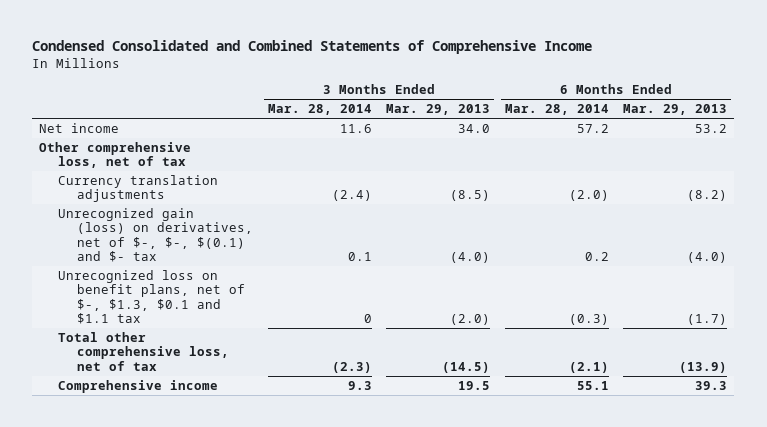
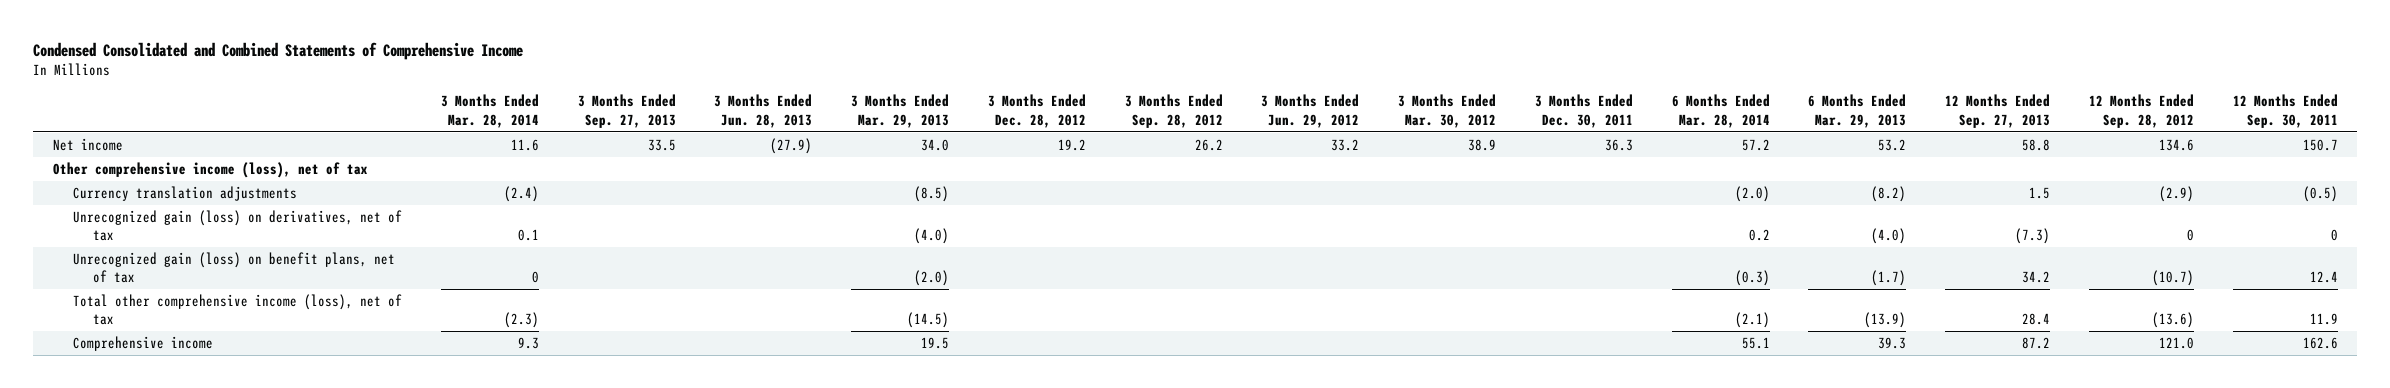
- | 3 Months Ended Mar. 28, 2014 | 3 Months Ended Mar. 29, 2013 | 6 Months Ended Mar. 28, 2014 | 6 Months Ended Mar. 29, 2013
+ | 3 Months Ended Mar. 28, 2014 | 3 Months Ended Sep. 27, 2013 | 3 Months Ended Jun. 28, 2013 | 3 Months Ended Mar. 29, 2013 | 3 Months Ended Dec. 28, 2012 | 3 Months Ended Sep. 28, 2012 | 3 Months Ended Jun. 29, 2012 | 3 Months Ended Mar. 30, 2012 | 3 Months Ended Dec. 30, 2011 | 6 Months Ended Mar. 28, 2014 | 6 Months Ended Mar. 29, 2013 | 12 Months Ended Sep. 27, 2013 | 12 Months Ended Sep. 28, 2012 | 12 Months Ended Sep. 30, 2011
- Other comprehensive loss, net of tax
+ Other comprehensive income (loss), net of tax
- Unrecognized gain (loss) on derivatives, net of $-, $-, $(0.1) and $- tax | 0.1 | (4.0) | 0.2 | (4.0)
- Unrecognized loss on benefit plans, net of $-, $1.3, $0.1 and $1.1 tax | 0 | (2.0) | (0.3) | (1.7)
- Total other comprehensive loss, net of tax | (2.3) | (14.5) | (2.1) | (13.9)
+ Unrecognized gain (loss) on derivatives, net of tax | 0.1 | | | (4.0) | | | | | | 0.2 | (4.0) | (7.3) | 0 | 0
+ Unrecognized gain (loss) on benefit plans, net of tax | 0 | | | (2.0) | | | | | | (0.3) | (1.7) | 34.2 | (10.7) | 12.4
+ Total other comprehensive income (loss), net of tax | (2.3) | | | (14.5) | | | | | | (2.1) | (13.9) | 28.4 | (13.6) | 11.9

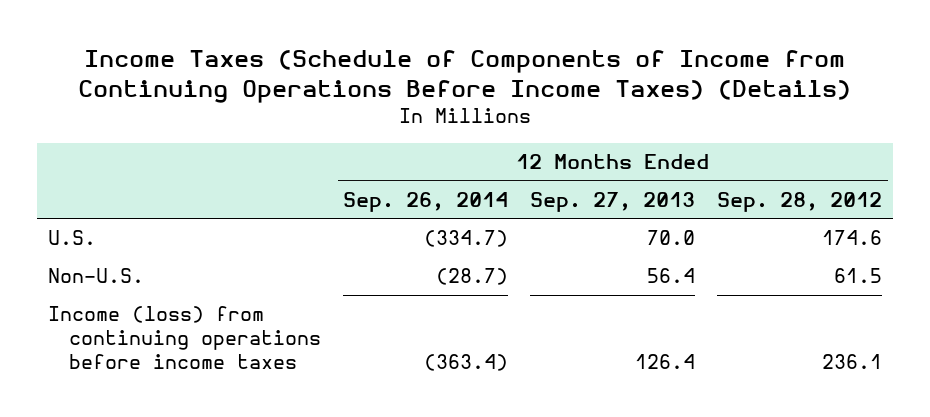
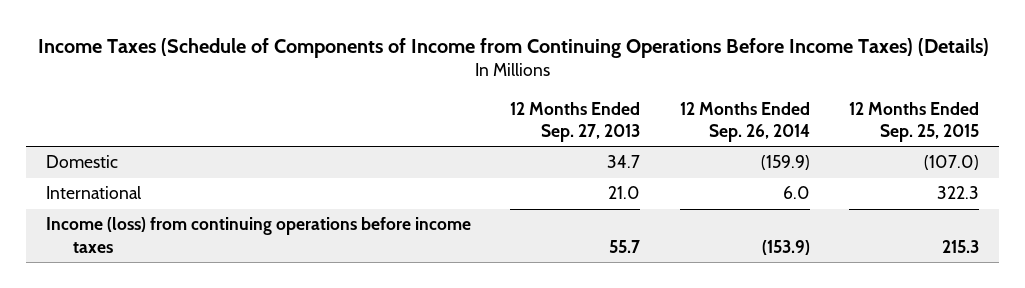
- | 12 Months Ended Sep. 26, 2014 | 12 Months Ended Sep. 27, 2013 | 12 Months Ended Sep. 28, 2012
+ | 12 Months Ended Sep. 27, 2013 | 12 Months Ended Sep. 26, 2014 | 12 Months Ended Sep. 25, 2015
- U.S. | (334.7) | 70.0 | 174.6
- Non-U.S. | (28.7) | 56.4 | 61.5
- Income (loss) from continuing operations before income taxes | (363.4) | 126.4 | 236.1
+ Domestic | 34.7 | (159.9) | (107.0)
+ International | 21.0 | 6.0 | 322.3
+ Income (loss) from continuing operations before income taxes | 55.7 | (153.9) | 215.3

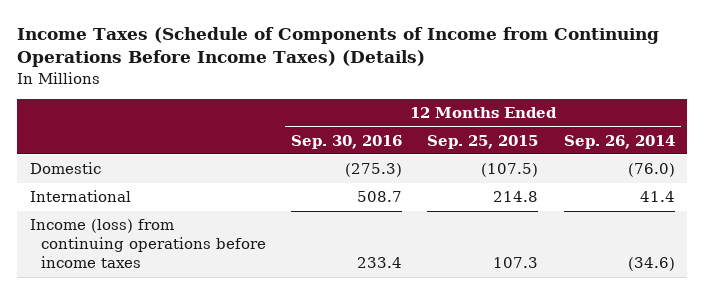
- | 12 Months Ended Sep. 27, 2013 | 12 Months Ended Sep. 26, 2014 | 12 Months Ended Sep. 25, 2015
+ | 12 Months Ended Sep. 30, 2016 | 12 Months Ended Sep. 25, 2015 | 12 Months Ended Sep. 26, 2014
- Domestic | 34.7 | (159.9) | (107.0)
- International | 21.0 | 6.0 | 322.3
- Income (loss) from continuing operations before income taxes | 55.7 | (153.9) | 215.3
+ Domestic | (275.3) | (107.5) | (76.0)
+ International | 508.7 | 214.8 | 41.4
+ Income (loss) from continuing operations before income taxes | 233.4 | 107.3 | (34.6)

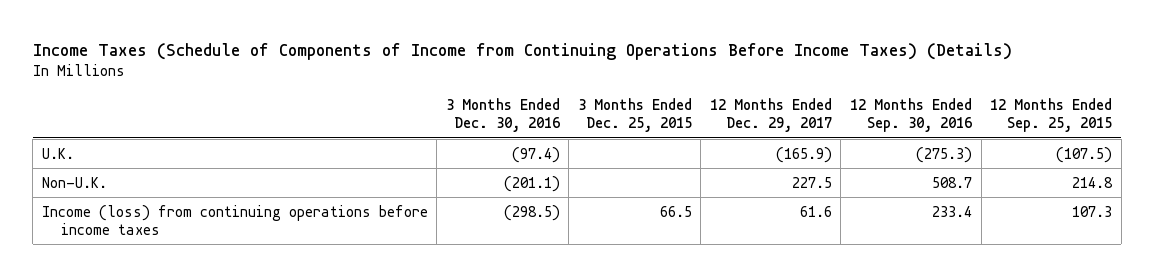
- | 12 Months Ended Sep. 30, 2016 | 12 Months Ended Sep. 25, 2015 | 12 Months Ended Sep. 26, 2014
+ | 3 Months Ended Dec. 30, 2016 | 3 Months Ended Dec. 25, 2015 | 12 Months Ended Dec. 29, 2017 | 12 Months Ended Sep. 30, 2016 | 12 Months Ended Sep. 25, 2015
- Domestic | (275.3) | (107.5) | (76.0)
- International | 508.7 | 214.8 | 41.4
+ U.K. | (97.4) | | (165.9) | (275.3) | (107.5)
+ Non-U.K. | (201.1) | | 227.5 | 508.7 | 214.8

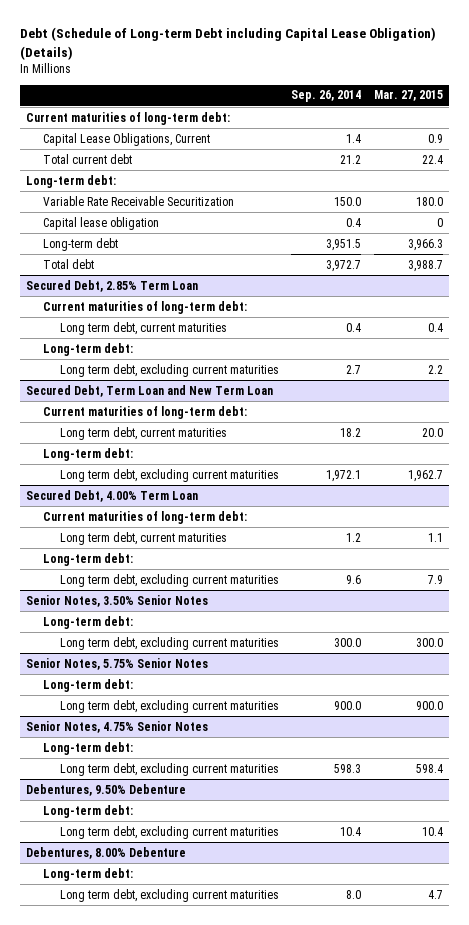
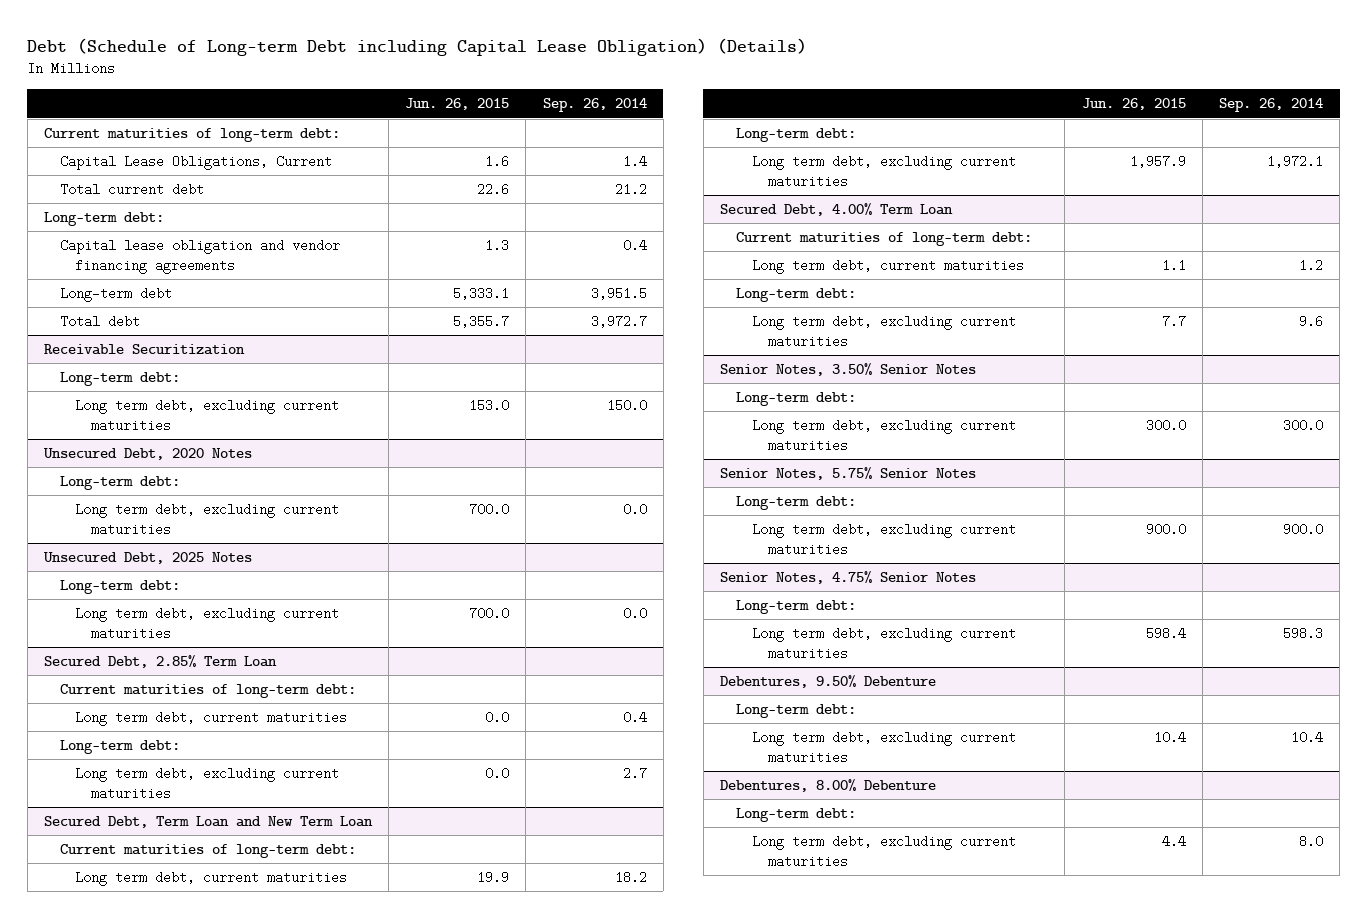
- | Sep. 26, 2014 | Mar. 27, 2015
+ | Jun. 26, 2015 | Sep. 26, 2014
- Variable Rate Receivable Securitization | 150.0 | 180.0
- Capital lease obligation | 0.4 | 0
+ Capital lease obligation and vendor financing agreements | 1.3 | 0.4
+ Receivable Securitization
+ Long-term debt:
+ Long term debt, excluding current maturities | 153.0 | 150.0
+ Unsecured Debt, 2020 Notes
+ Long-term debt:
+ Long term debt, excluding current maturities | 700.0 | 0.0
+ Unsecured Debt, 2025 Notes
+ Long-term debt:
+ Long term debt, excluding current maturities | 700.0 | 0.0

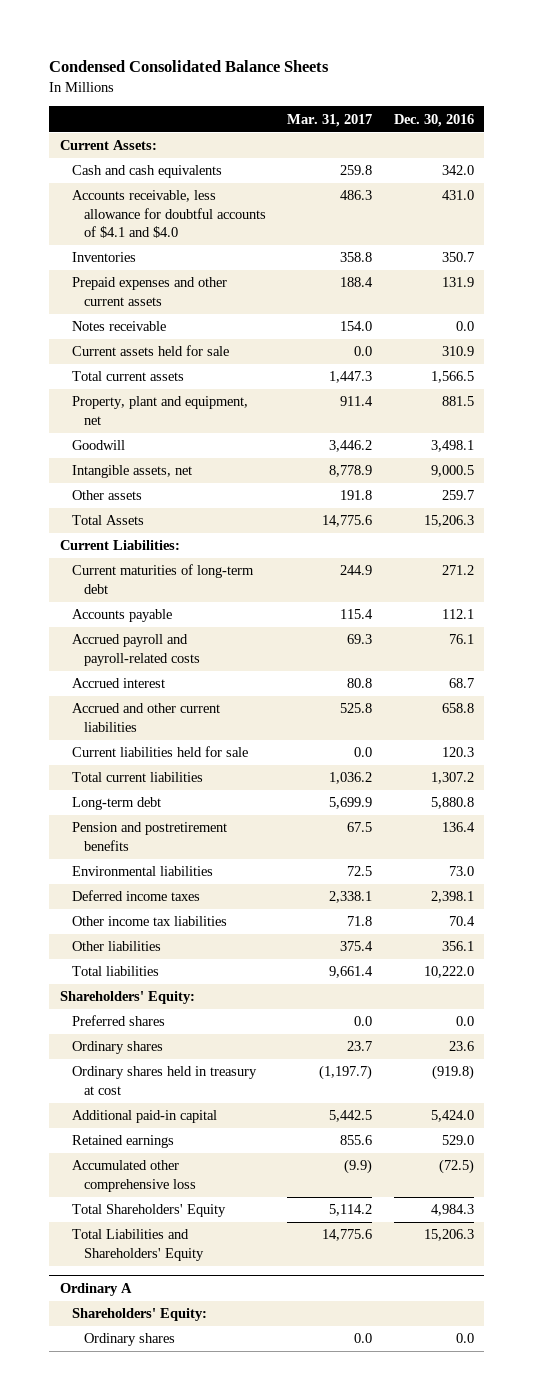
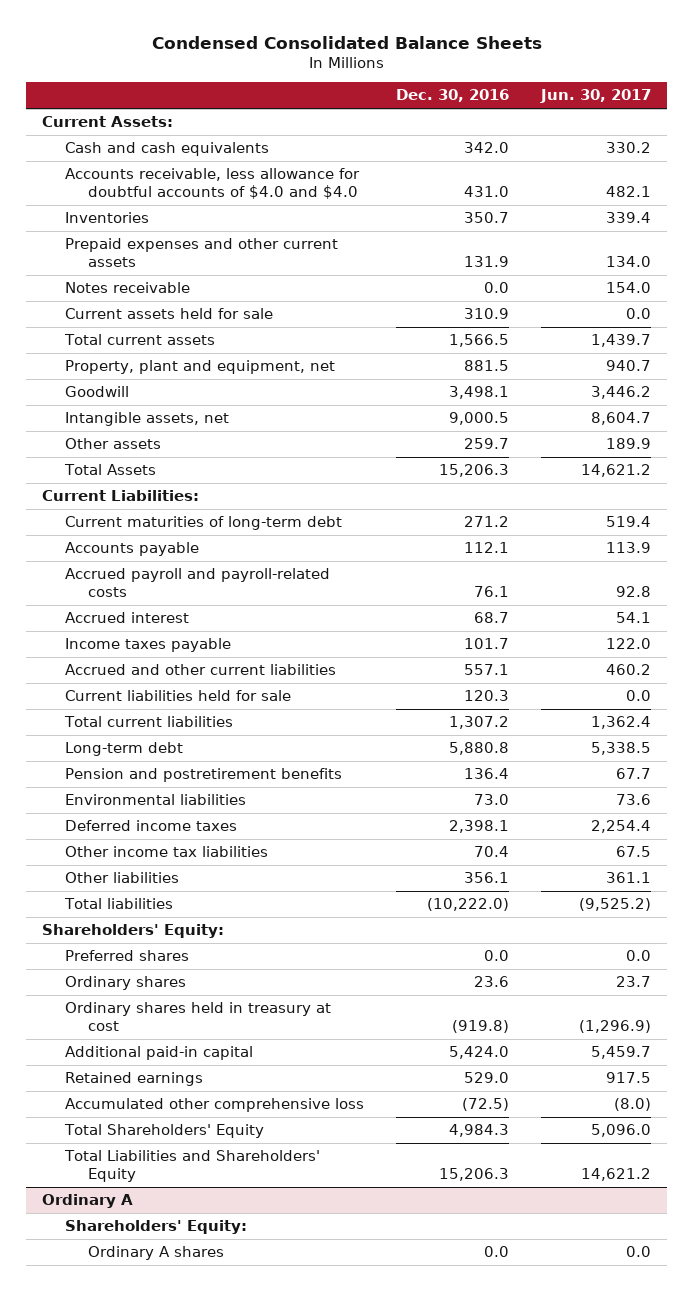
- | Mar. 31, 2017 | Dec. 30, 2016
+ | Dec. 30, 2016 | Jun. 30, 2017
- Accounts receivable, less allowance for doubtful accounts of $4.1 and $4.0 | 486.3 | 431.0
+ Accounts receivable, less allowance for doubtful accounts of $4.0 and $4.0 | 431.0 | 482.1
- Accrued and other current liabilities | 525.8 | 658.8
+ Income taxes payable | 101.7 | 122.0
+ Accrued and other current liabilities | 557.1 | 460.2
- Total liabilities | 9,661.4 | 10,222.0
+ Total liabilities | (10,222.0) | (9,525.2)
@ Ordinary A
- Ordinary shares | 0.0 | 0.0
+ Ordinary A shares | 0.0 | 0.0

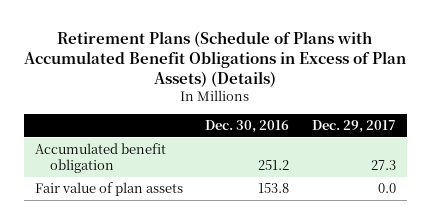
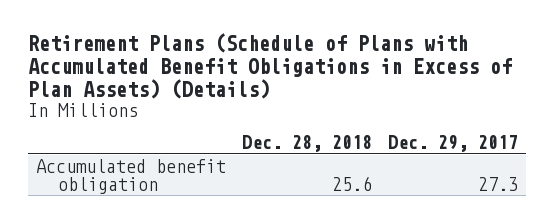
- | Dec. 30, 2016 | Dec. 29, 2017
+ | Dec. 28, 2018 | Dec. 29, 2017
- Fair value of plan assets | 153.8 | 0.0

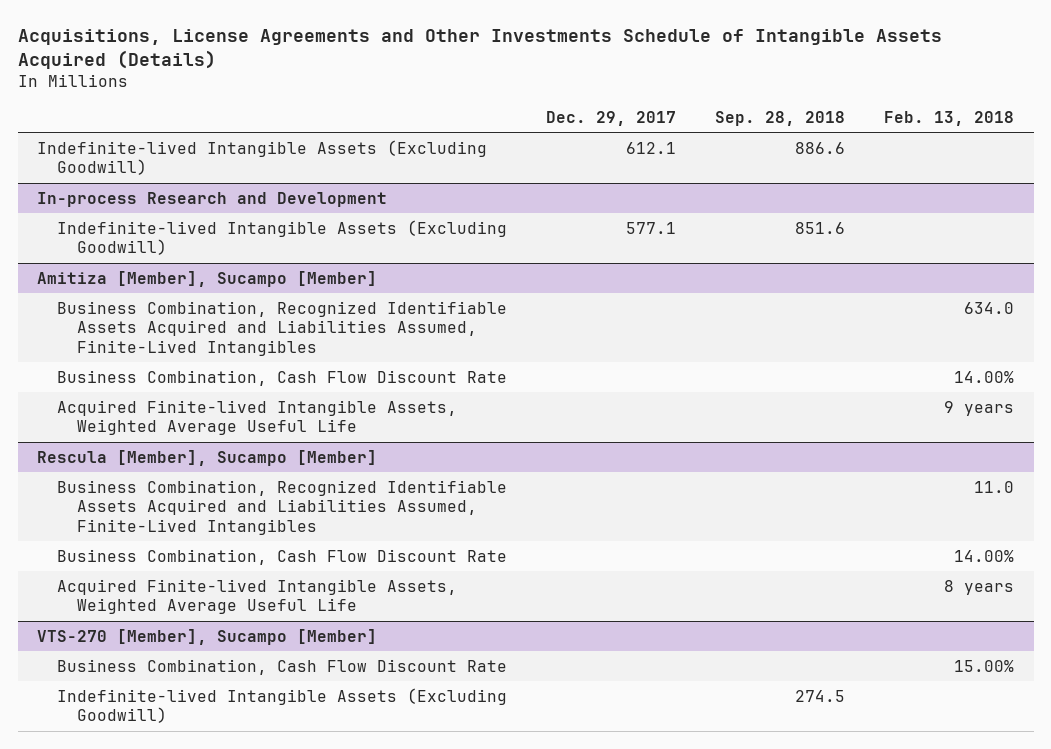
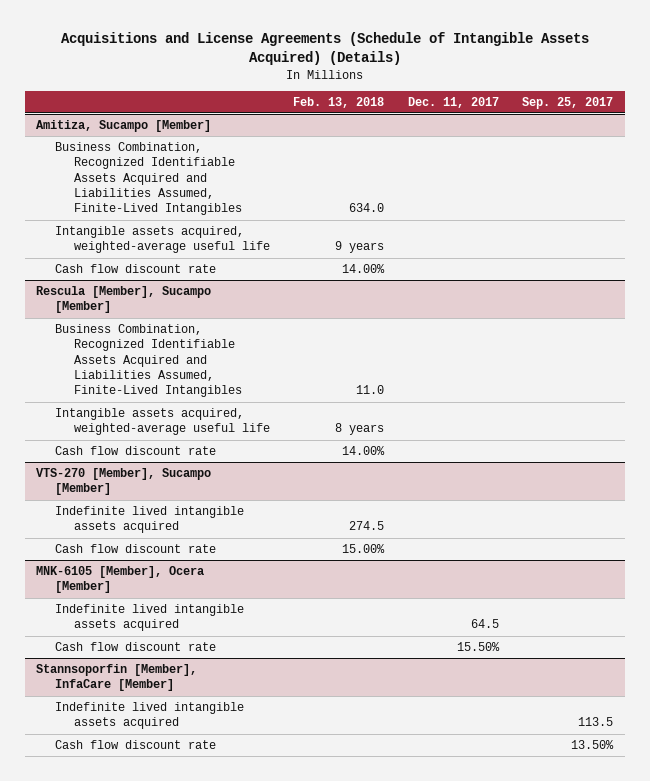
- Acquisitions, License Agreements and Other Investments Schedule of Intangible Assets Acquired (Details)
+ Acquisitions and License Agreements (Schedule of Intangible Assets Acquired) (Details)
- | Dec. 29, 2017 | Sep. 28, 2018 | Feb. 13, 2018
+ | Feb. 13, 2018 | Dec. 11, 2017 | Sep. 25, 2017
- Indefinite-lived Intangible Assets (Excluding Goodwill) | 612.1 | 886.6 |
- In-process Research and Development
- Indefinite-lived Intangible Assets (Excluding Goodwill) | 577.1 | 851.6 |
- Amitiza [Member], Sucampo [Member]
+ Amitiza, Sucampo [Member]
- Business Combination, Cash Flow Discount Rate | | | 14.00%
- Acquired Finite-lived Intangible Assets, Weighted Average Useful Life | | | 9 years
+ Intangible assets acquired, weighted-average useful life | 9 years | |
+ Cash flow discount rate | 14.00% | |
@ Rescula [Member], Sucampo [Member]
- Business Combination, Cash Flow Discount Rate | | | 14.00%
- Acquired Finite-lived Intangible Assets, Weighted Average Useful Life | | | 8 years
+ Intangible assets acquired, weighted-average useful life | 8 years | |
+ Cash flow discount rate | 14.00% | |
@ VTS-270 [Member], Sucampo [Member]
- Business Combination, Cash Flow Discount Rate | | | 15.00%
- Indefinite-lived Intangible Assets (Excluding Goodwill) | | 274.5 |
+ Indefinite lived intangible assets acquired | 274.5 | |
+ Cash flow discount rate | 15.00% | |
+ MNK-6105 [Member], Ocera [Member]
+ Indefinite lived intangible assets acquired | | 64.5 |
+ Cash flow discount rate | | 15.50% |
+ Stannsoporfin [Member], InfaCare [Member]
+ Indefinite lived intangible assets acquired | | | 113.5
+ Cash flow discount rate | | | 13.50%

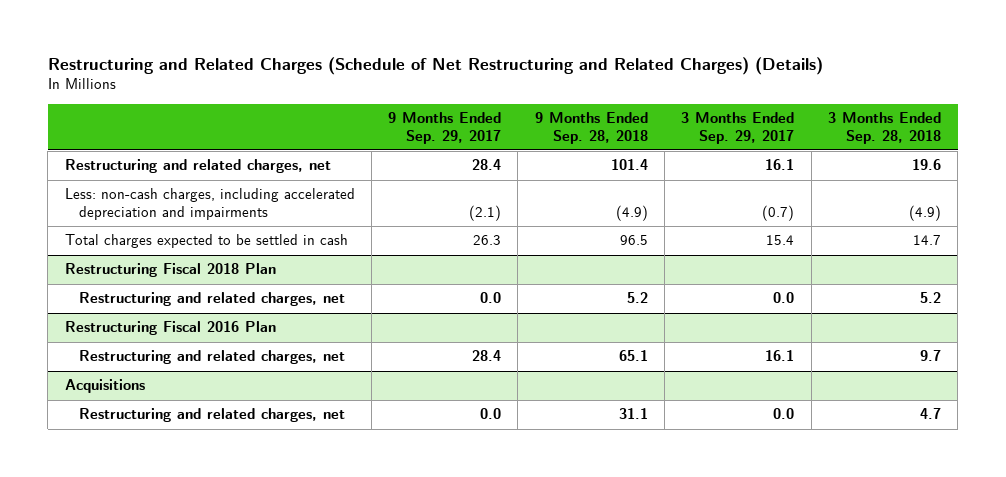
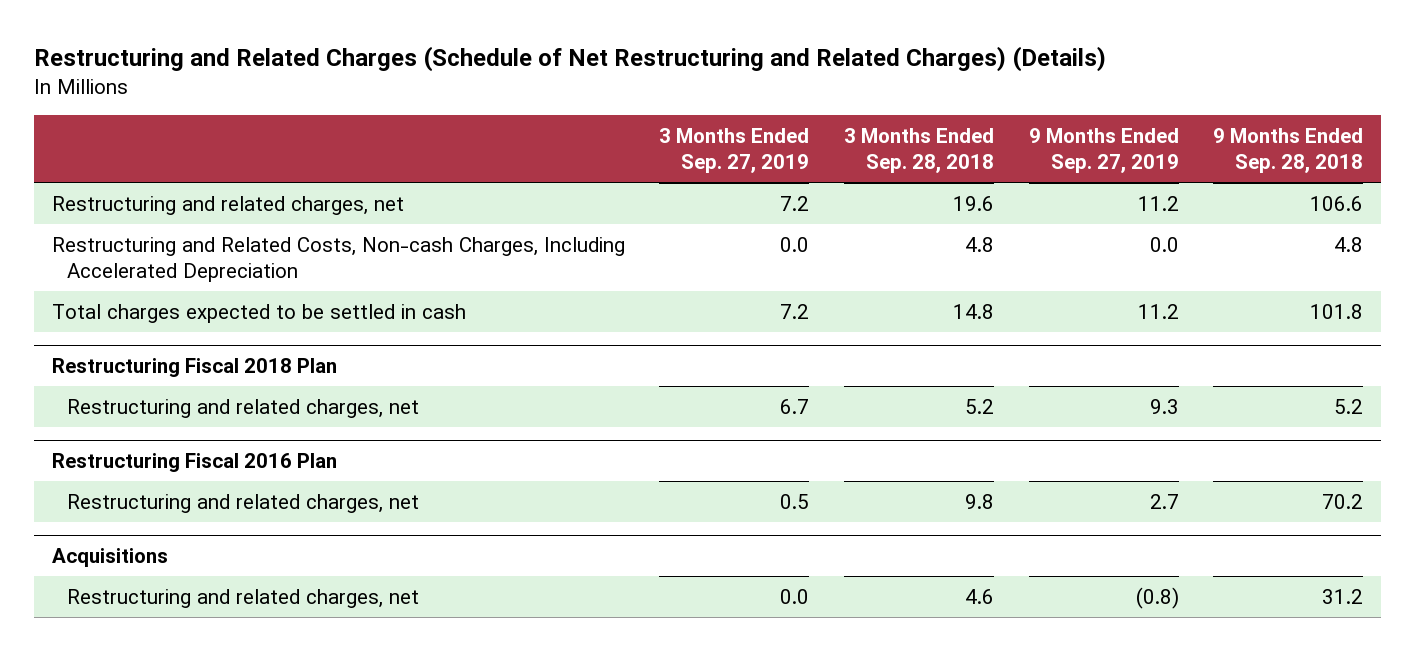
- | 9 Months Ended Sep. 29, 2017 | 9 Months Ended Sep. 28, 2018 | 3 Months Ended Sep. 29, 2017 | 3 Months Ended Sep. 28, 2018
+ | 3 Months Ended Sep. 27, 2019 | 3 Months Ended Sep. 28, 2018 | 9 Months Ended Sep. 27, 2019 | 9 Months Ended Sep. 28, 2018
- Restructuring and related charges, net | 28.4 | 101.4 | 16.1 | 19.6
- Less: non-cash charges, including accelerated depreciation and impairments | (2.1) | (4.9) | (0.7) | (4.9)
- Total charges expected to be settled in cash | 26.3 | 96.5 | 15.4 | 14.7
+ Restructuring and related charges, net | 7.2 | 19.6 | 11.2 | 106.6
+ Restructuring and Related Costs, Non-cash Charges, Including Accelerated Depreciation | 0.0 | 4.8 | 0.0 | 4.8
+ Total charges expected to be settled in cash | 7.2 | 14.8 | 11.2 | 101.8
@ Restructuring Fiscal 2016 Plan
- Restructuring and related charges, net | 28.4 | 65.1 | 16.1 | 9.7
+ Restructuring and related charges, net | 0.5 | 9.8 | 2.7 | 70.2
@ Acquisitions
- Restructuring and related charges, net | 0.0 | 31.1 | 0.0 | 4.7
+ Restructuring and related charges, net | 0.0 | 4.6 | (0.8) | 31.2

